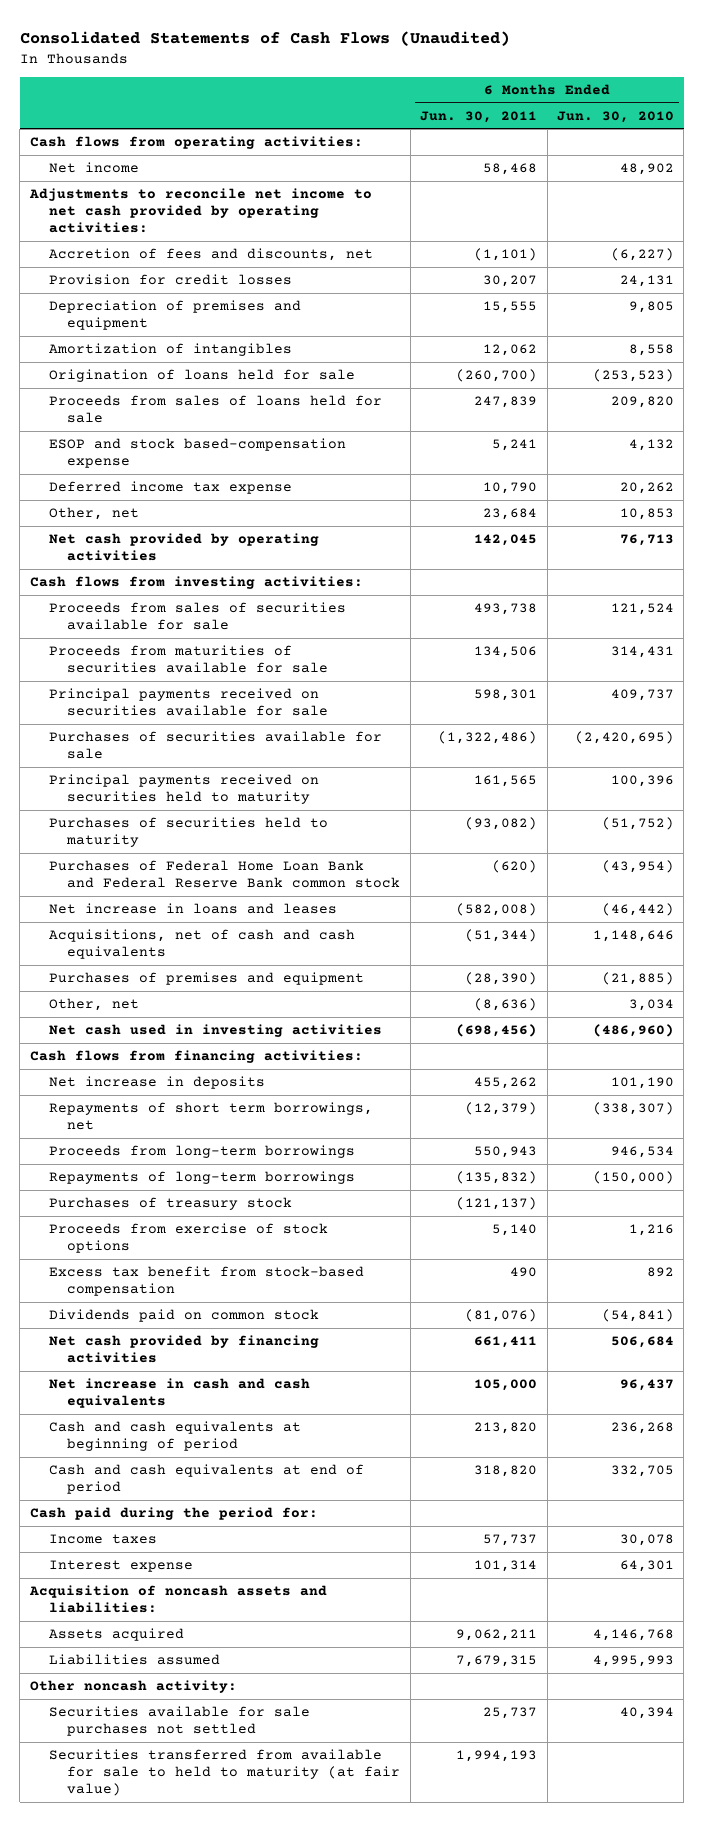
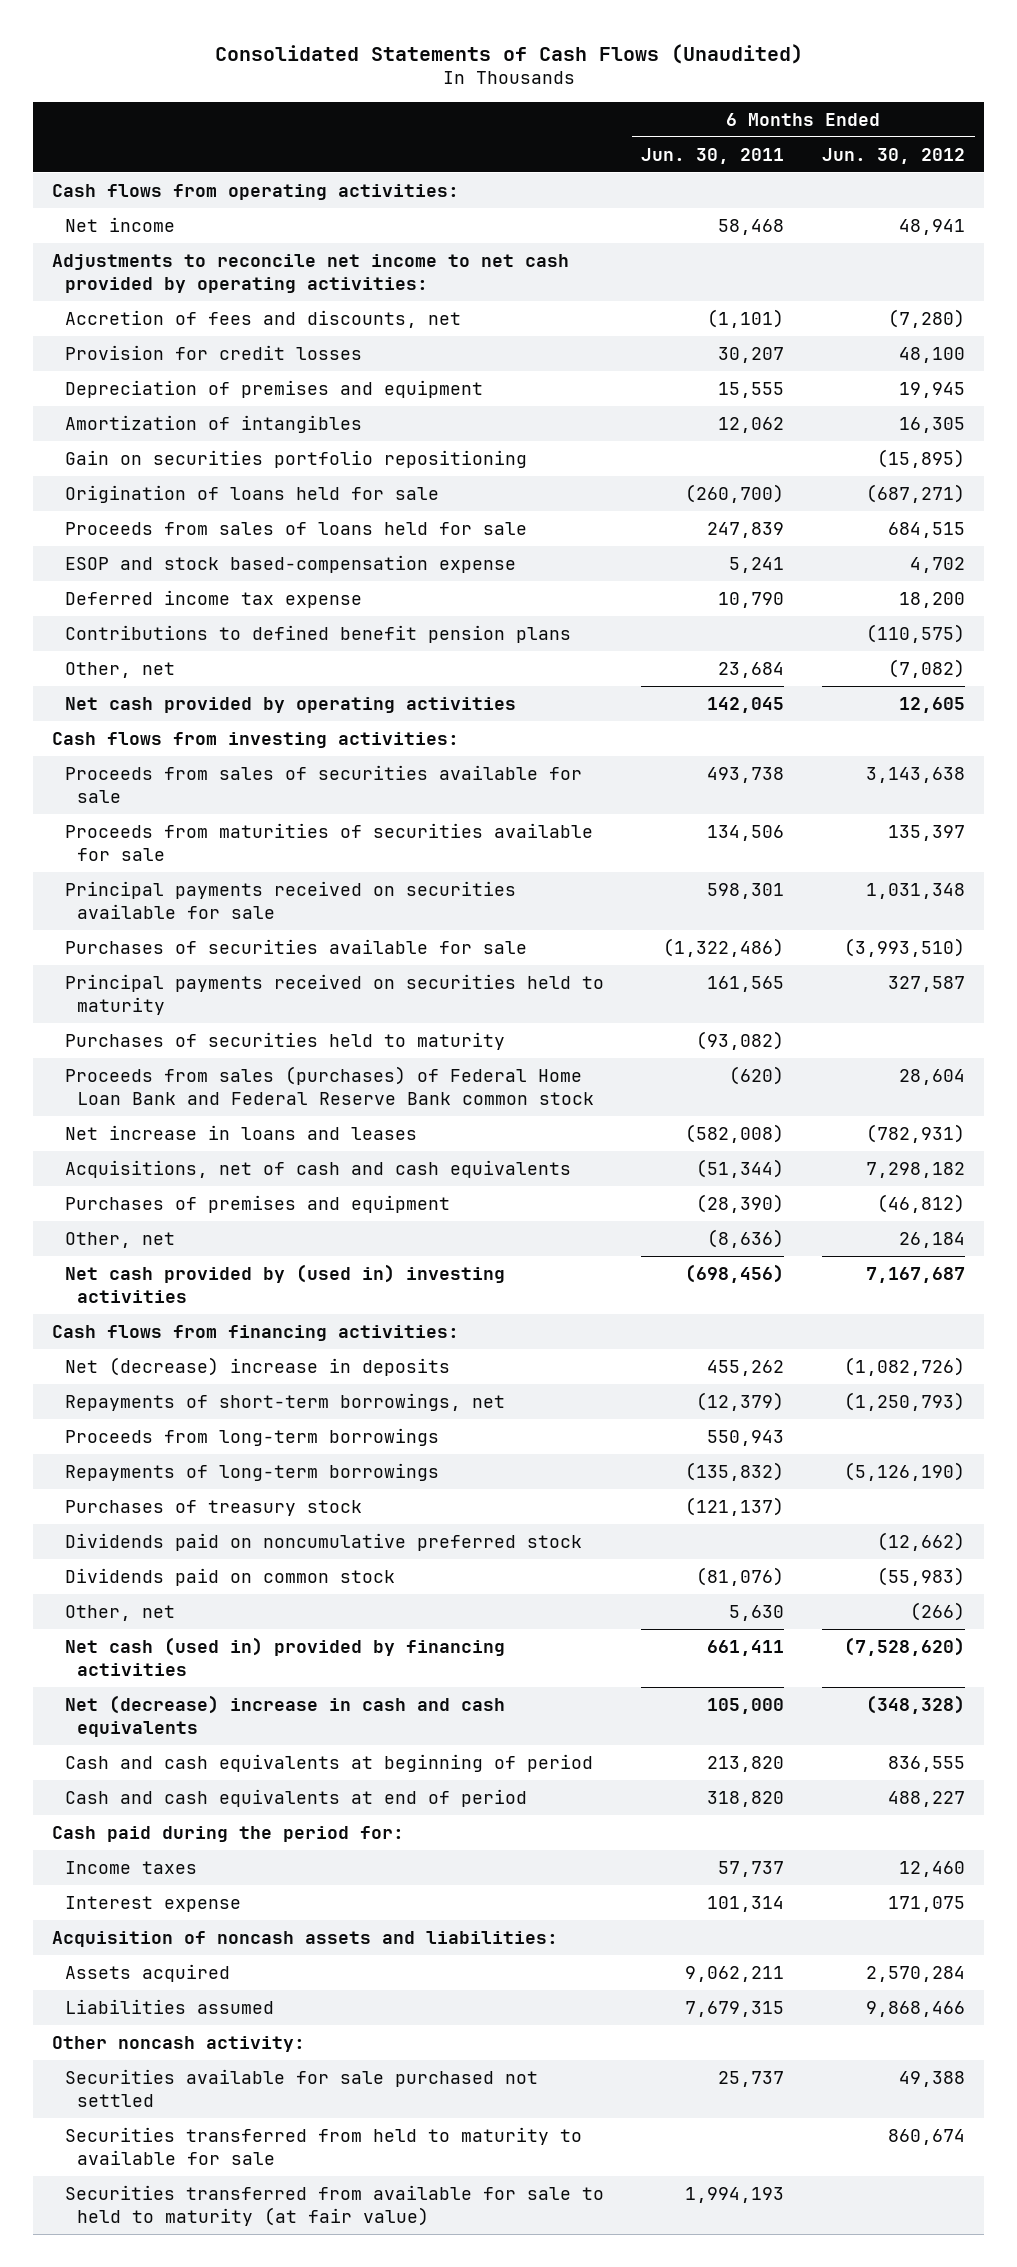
- | 6 Months Ended Jun. 30, 2011 | 6 Months Ended Jun. 30, 2010
+ | 6 Months Ended Jun. 30, 2011 | 6 Months Ended Jun. 30, 2012
+ Gain on securities portfolio repositioning | | (15,895)
+ Contributions to defined benefit pension plans | | (110,575)
- Purchases of Federal Home Loan Bank and Federal Reserve Bank common stock | (620) | (43,954)
+ Proceeds from sales (purchases) of Federal Home Loan Bank and Federal Reserve Bank common stock | (620) | 28,604
- Net cash used in investing activities | (698,456) | (486,960)
+ Net cash provided by (used in) investing activities | (698,456) | 7,167,687
- Net increase in deposits | 455,262 | 101,190
- Repayments of short term borrowings, net | (12,379) | (338,307)
+ Net (decrease) increase in deposits | 455,262 | (1,082,726)
+ Repayments of short-term borrowings, net | (12,379) | (1,250,793)
- Proceeds from exercise of stock options | 5,140 | 1,216
- Excess tax benefit from stock-based compensation | 490 | 892
+ Dividends paid on noncumulative preferred stock | | (12,662)
- Net cash provided by financing activities | 661,411 | 506,684
- Net increase in cash and cash equivalents | 105,000 | 96,437
+ Other, net | 5,630 | (266)
+ Net cash (used in) provided by financing activities | 661,411 | (7,528,620)
+ Net (decrease) increase in cash and cash equivalents | 105,000 | (348,328)
- Securities available for sale purchases not settled | 25,737 | 40,394
+ Securities available for sale purchased not settled | 25,737 | 49,388
+ Securities transferred from held to maturity to available for sale | | 860,674

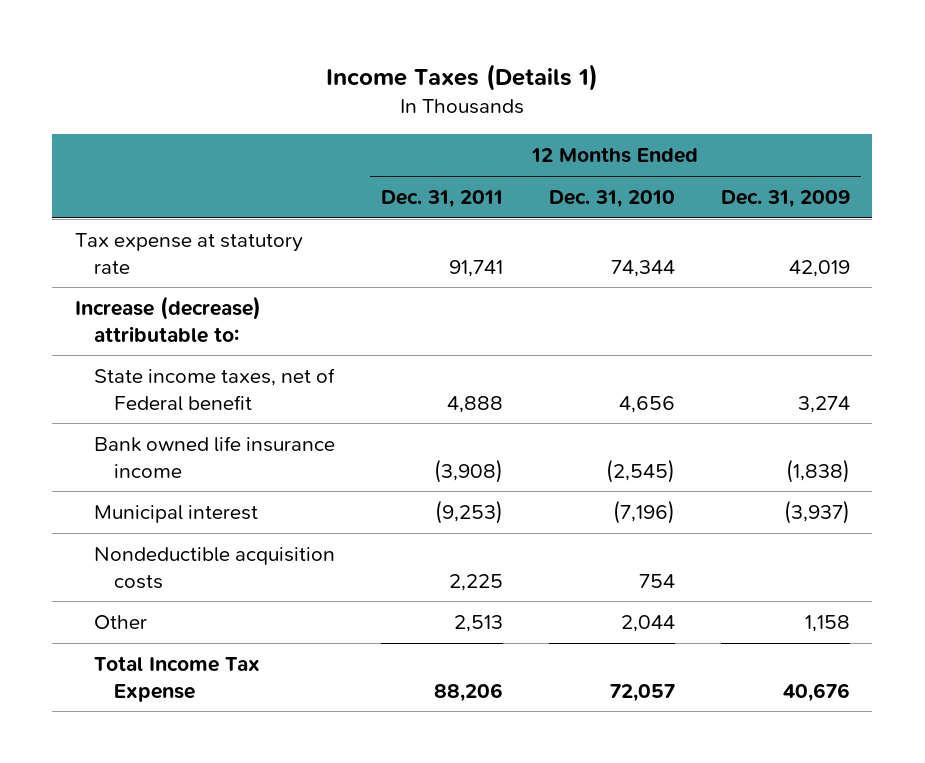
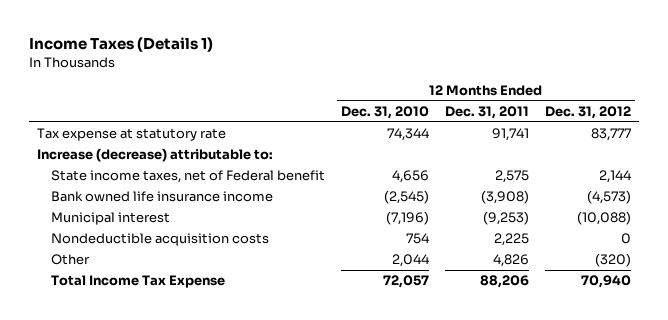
- | 12 Months Ended Dec. 31, 2011 | 12 Months Ended Dec. 31, 2010 | 12 Months Ended Dec. 31, 2009
+ | 12 Months Ended Dec. 31, 2010 | 12 Months Ended Dec. 31, 2011 | 12 Months Ended Dec. 31, 2012
- State income taxes, net of Federal benefit | 4,888 | 4,656 | 3,274
+ State income taxes, net of Federal benefit | 4,656 | 2,575 | 2,144
- Other | 2,513 | 2,044 | 1,158
+ Other | 2,044 | 4,826 | (320)

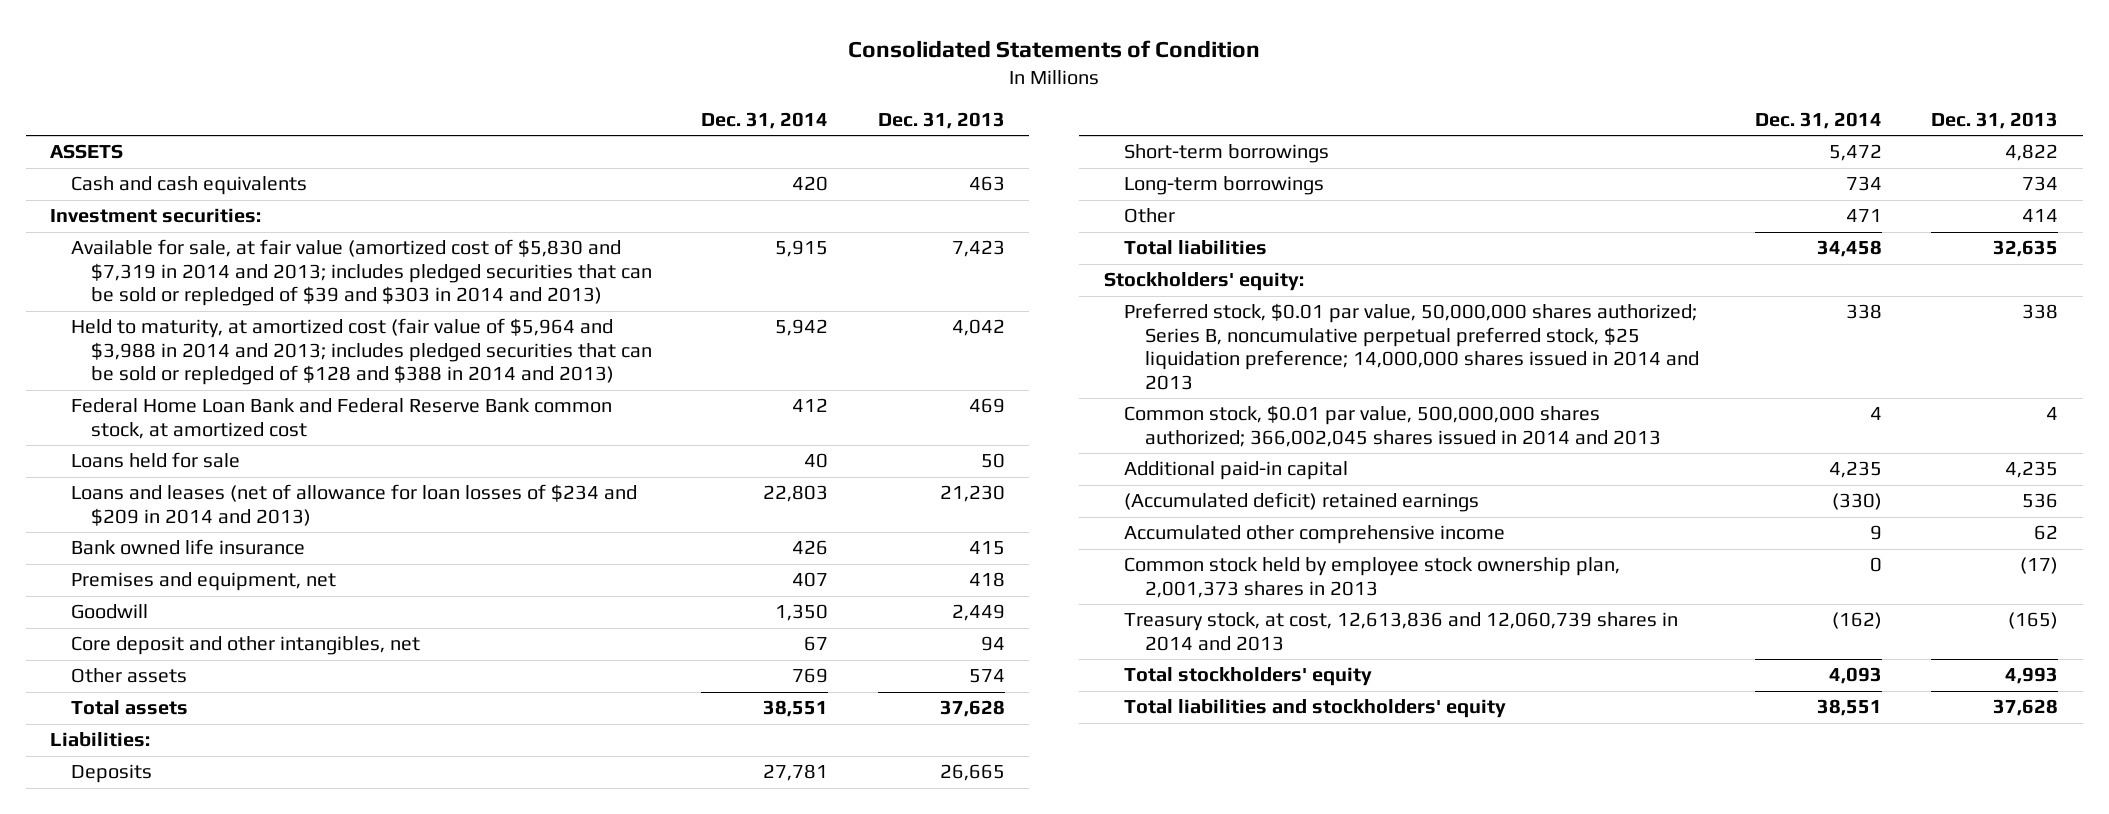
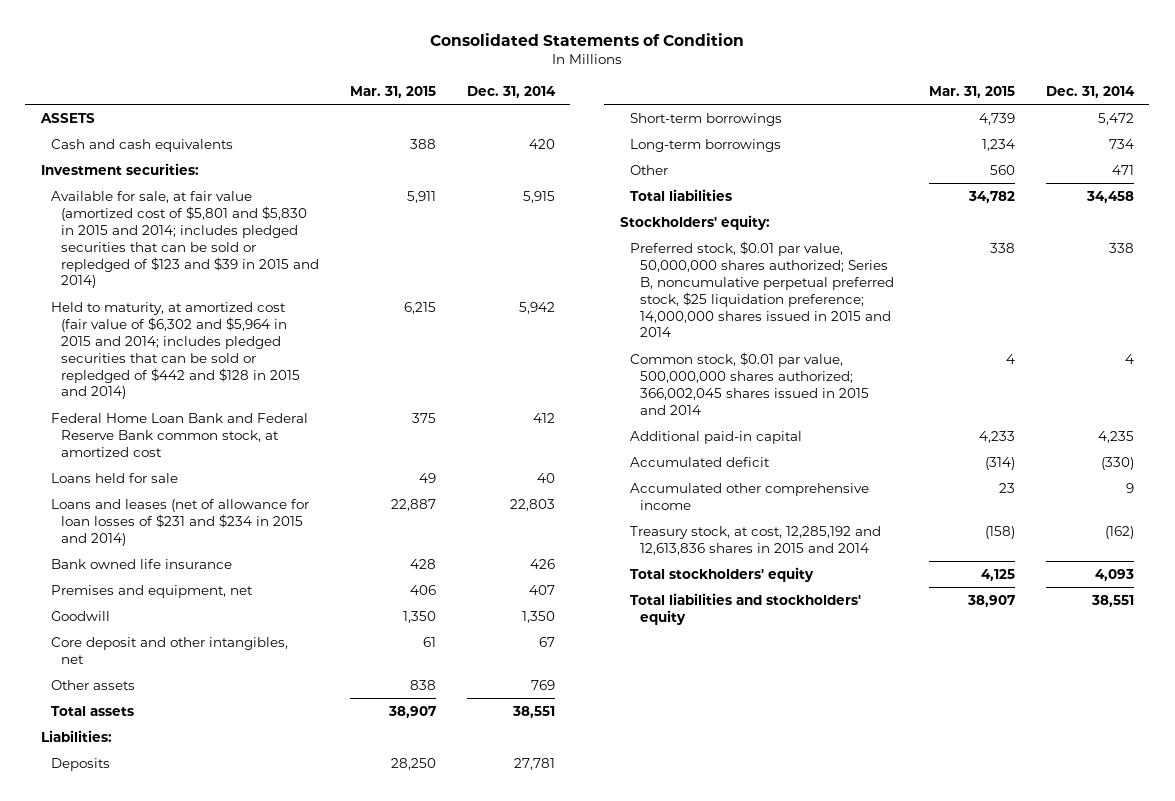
- | Dec. 31, 2014 | Dec. 31, 2013
+ | Mar. 31, 2015 | Dec. 31, 2014
- Available for sale, at fair value (amortized cost of $5,830 and $7,319 in 2014 and 2013; includes pledged securities that can be sold or repledged of $39 and $303 in 2014 and 2013) | 5,915 | 7,423
- Held to maturity, at amortized cost (fair value of $5,964 and $3,988 in 2014 and 2013; includes pledged securities that can be sold or repledged of $128 and $388 in 2014 and 2013) | 5,942 | 4,042
+ Available for sale, at fair value (amortized cost of $5,801 and $5,830 in 2015 and 2014; includes pledged securities that can be sold or repledged of $123 and $39 in 2015 and 2014) | 5,911 | 5,915
+ Held to maturity, at amortized cost (fair value of $6,302 and $5,964 in 2015 and 2014; includes pledged securities that can be sold or repledged of $442 and $128 in 2015 and 2014) | 6,215 | 5,942
- Loans and leases (net of allowance for loan losses of $234 and $209 in 2014 and 2013) | 22,803 | 21,230
+ Loans and leases (net of allowance for loan losses of $231 and $234 in 2015 and 2014) | 22,887 | 22,803
- Preferred stock, $0.01 par value, 50,000,000 shares authorized; Series B, noncumulative perpetual preferred stock, $25 liquidation preference; 14,000,000 shares issued in 2014 and 2013 | 338 | 338
- Common stock, $0.01 par value, 500,000,000 shares authorized; 366,002,045 shares issued in 2014 and 2013 | 4 | 4
+ Preferred stock, $0.01 par value, 50,000,000 shares authorized; Series B, noncumulative perpetual preferred stock, $25 liquidation preference; 14,000,000 shares issued in 2015 and 2014 | 338 | 338
+ Common stock, $0.01 par value, 500,000,000 shares authorized; 366,002,045 shares issued in 2015 and 2014 | 4 | 4
- (Accumulated deficit) retained earnings | (330) | 536
+ Accumulated deficit | (314) | (330)
- Common stock held by employee stock ownership plan, 2,001,373 shares in 2013 | 0 | (17)
- Treasury stock, at cost, 12,613,836 and 12,060,739 shares in 2014 and 2013 | (162) | (165)
+ Treasury stock, at cost, 12,285,192 and 12,613,836 shares in 2015 and 2014 | (158) | (162)

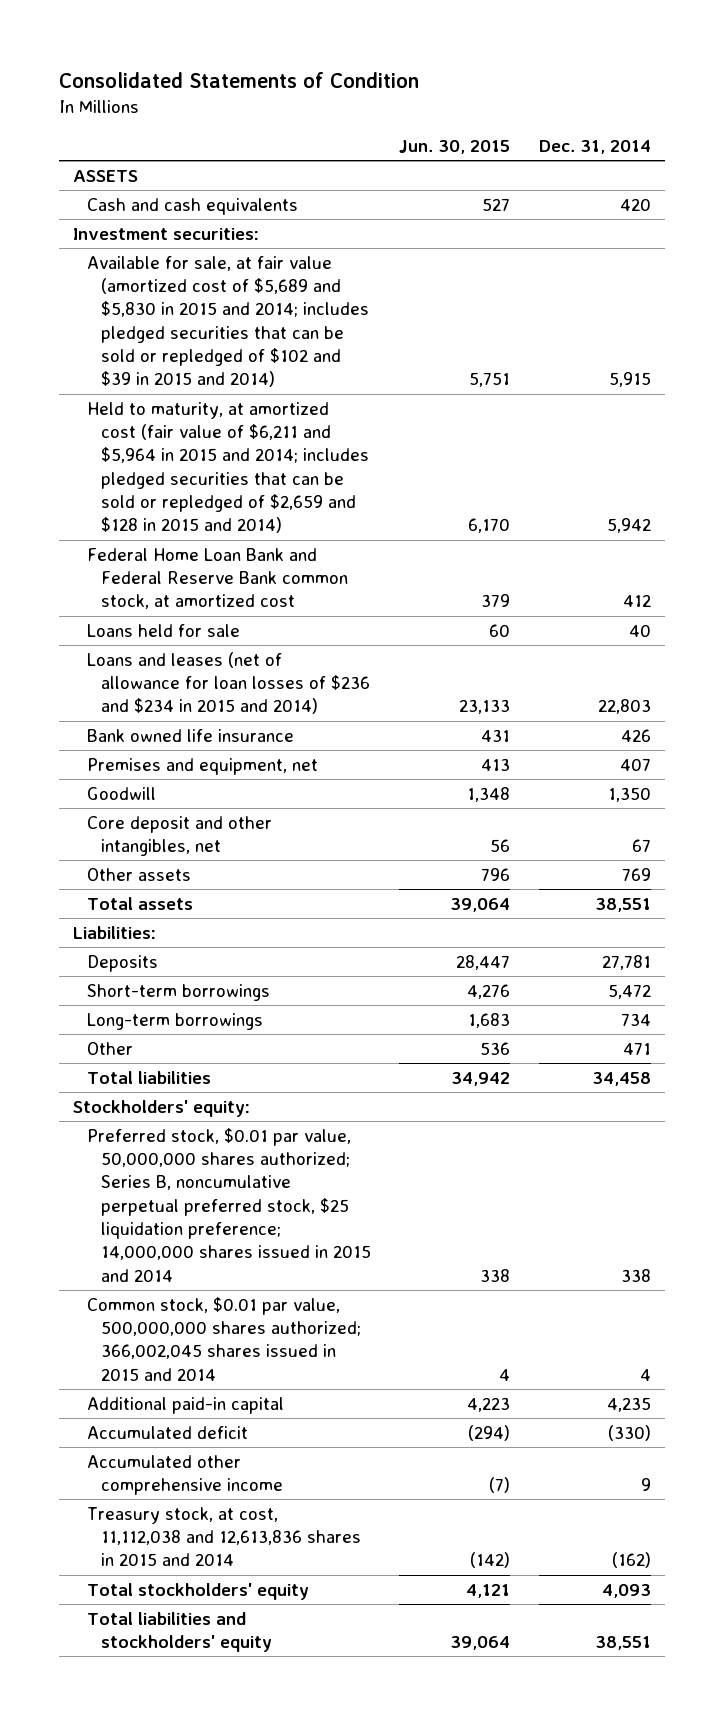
- | Mar. 31, 2015 | Dec. 31, 2014
+ | Jun. 30, 2015 | Dec. 31, 2014
- Available for sale, at fair value (amortized cost of $5,801 and $5,830 in 2015 and 2014; includes pledged securities that can be sold or repledged of $123 and $39 in 2015 and 2014) | 5,911 | 5,915
- Held to maturity, at amortized cost (fair value of $6,302 and $5,964 in 2015 and 2014; includes pledged securities that can be sold or repledged of $442 and $128 in 2015 and 2014) | 6,215 | 5,942
+ Available for sale, at fair value (amortized cost of $5,689 and $5,830 in 2015 and 2014; includes pledged securities that can be sold or repledged of $102 and $39 in 2015 and 2014) | 5,751 | 5,915
+ Held to maturity, at amortized cost (fair value of $6,211 and $5,964 in 2015 and 2014; includes pledged securities that can be sold or repledged of $2,659 and $128 in 2015 and 2014) | 6,170 | 5,942
- Loans and leases (net of allowance for loan losses of $231 and $234 in 2015 and 2014) | 22,887 | 22,803
+ Loans and leases (net of allowance for loan losses of $236 and $234 in 2015 and 2014) | 23,133 | 22,803
- Treasury stock, at cost, 12,285,192 and 12,613,836 shares in 2015 and 2014 | (158) | (162)
+ Treasury stock, at cost, 11,112,038 and 12,613,836 shares in 2015 and 2014 | (142) | (162)

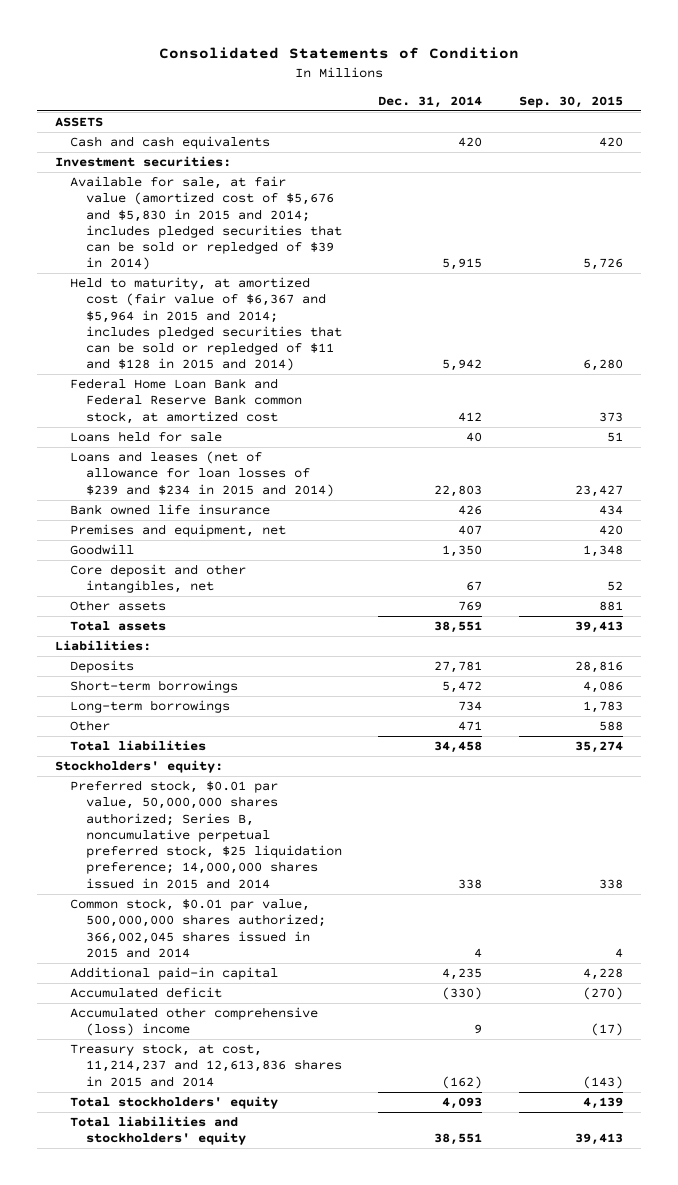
- | Jun. 30, 2015 | Dec. 31, 2014
+ | Dec. 31, 2014 | Sep. 30, 2015
- Available for sale, at fair value (amortized cost of $5,689 and $5,830 in 2015 and 2014; includes pledged securities that can be sold or repledged of $102 and $39 in 2015 and 2014) | 5,751 | 5,915
- Held to maturity, at amortized cost (fair value of $6,211 and $5,964 in 2015 and 2014; includes pledged securities that can be sold or repledged of $2,659 and $128 in 2015 and 2014) | 6,170 | 5,942
+ Available for sale, at fair value (amortized cost of $5,676 and $5,830 in 2015 and 2014; includes pledged securities that can be sold or repledged of $39 in 2014) | 5,915 | 5,726
+ Held to maturity, at amortized cost (fair value of $6,367 and $5,964 in 2015 and 2014; includes pledged securities that can be sold or repledged of $11 and $128 in 2015 and 2014) | 5,942 | 6,280
- Loans and leases (net of allowance for loan losses of $236 and $234 in 2015 and 2014) | 23,133 | 22,803
+ Loans and leases (net of allowance for loan losses of $239 and $234 in 2015 and 2014) | 22,803 | 23,427
- Accumulated other comprehensive income | (7) | 9
- Treasury stock, at cost, 11,112,038 and 12,613,836 shares in 2015 and 2014 | (142) | (162)
+ Accumulated other comprehensive (loss) income | 9 | (17)
+ Treasury stock, at cost, 11,214,237 and 12,613,836 shares in 2015 and 2014 | (162) | (143)

